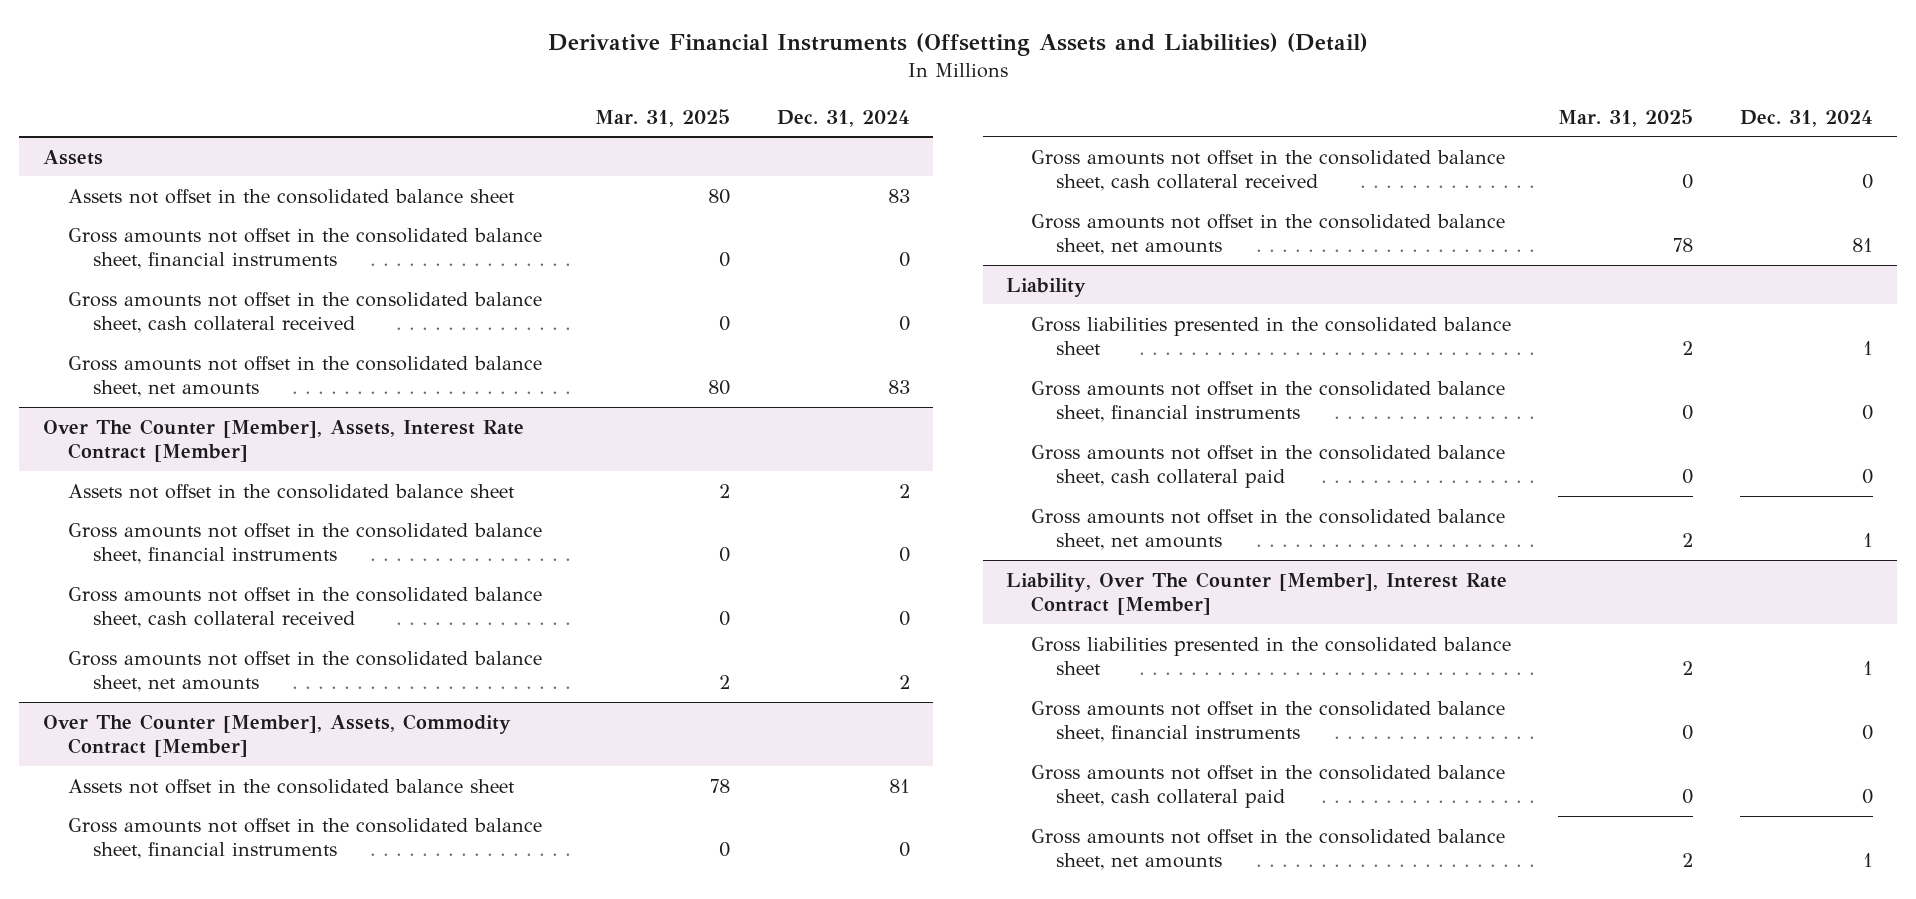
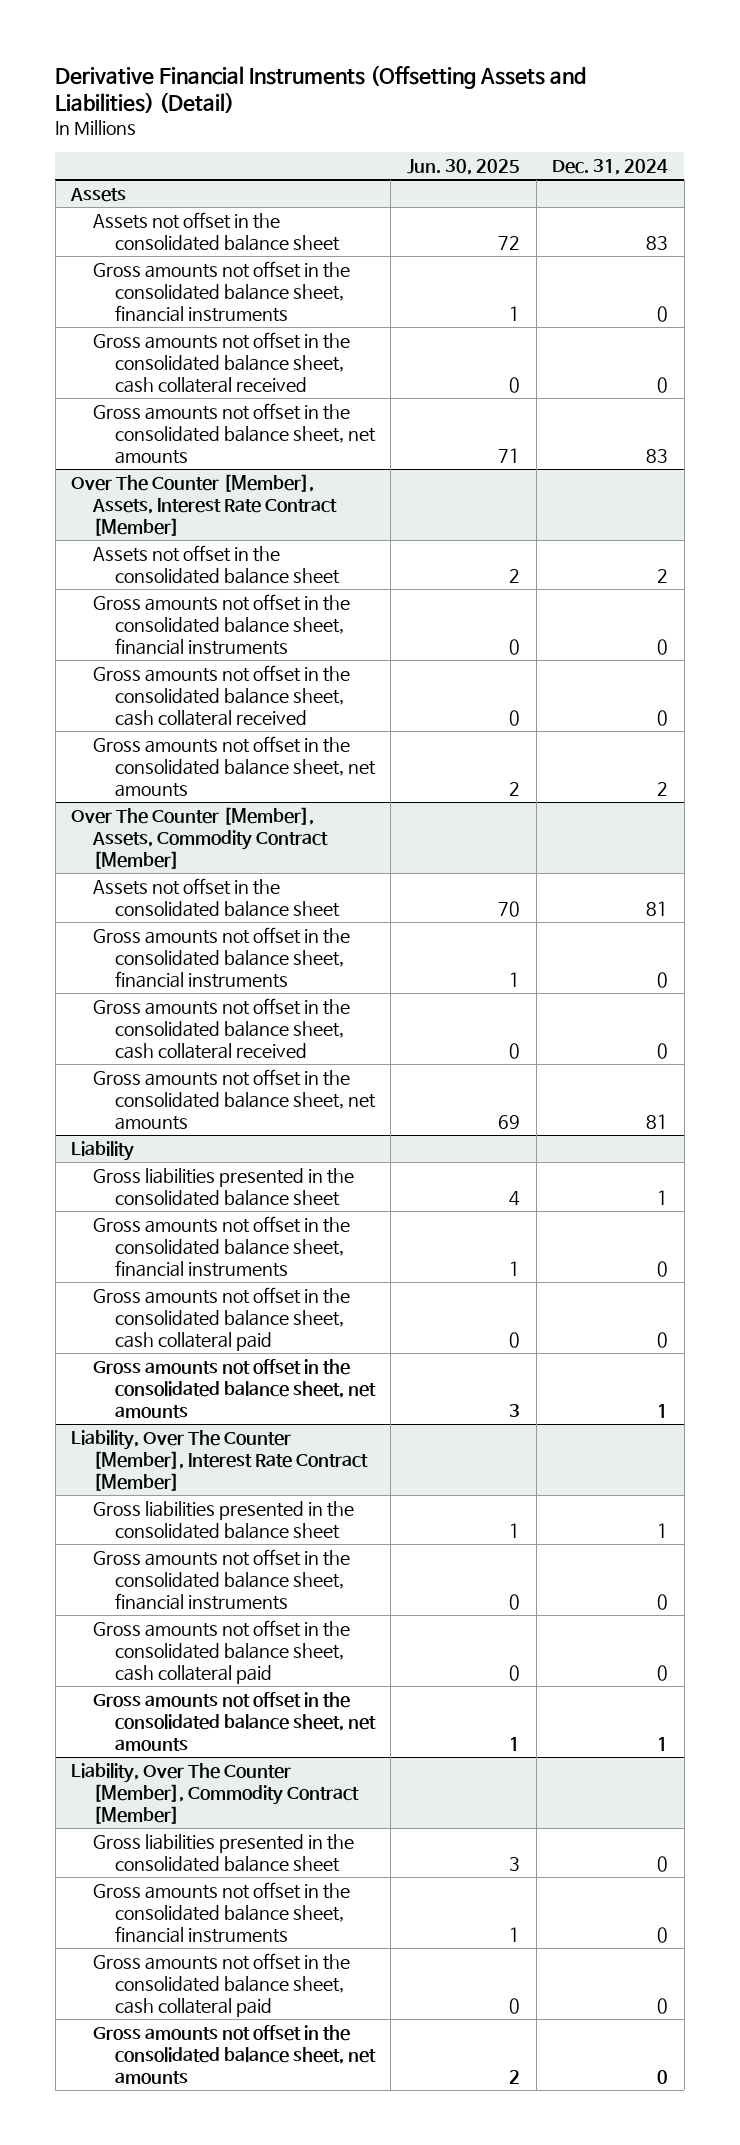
- | Mar. 31, 2025 | Dec. 31, 2024
+ | Jun. 30, 2025 | Dec. 31, 2024
+ Liability, Over The Counter [Member], Commodity Contract [Member]
+ Gross liabilities presented in the consolidated balance sheet | 3 | 0
+ Gross amounts not offset in the consolidated balance sheet, financial instruments | 1 | 0
+ Gross amounts not offset in the consolidated balance sheet, cash collateral paid | 0 | 0
+ Gross amounts not offset in the consolidated balance sheet, net amounts | 2 | 0

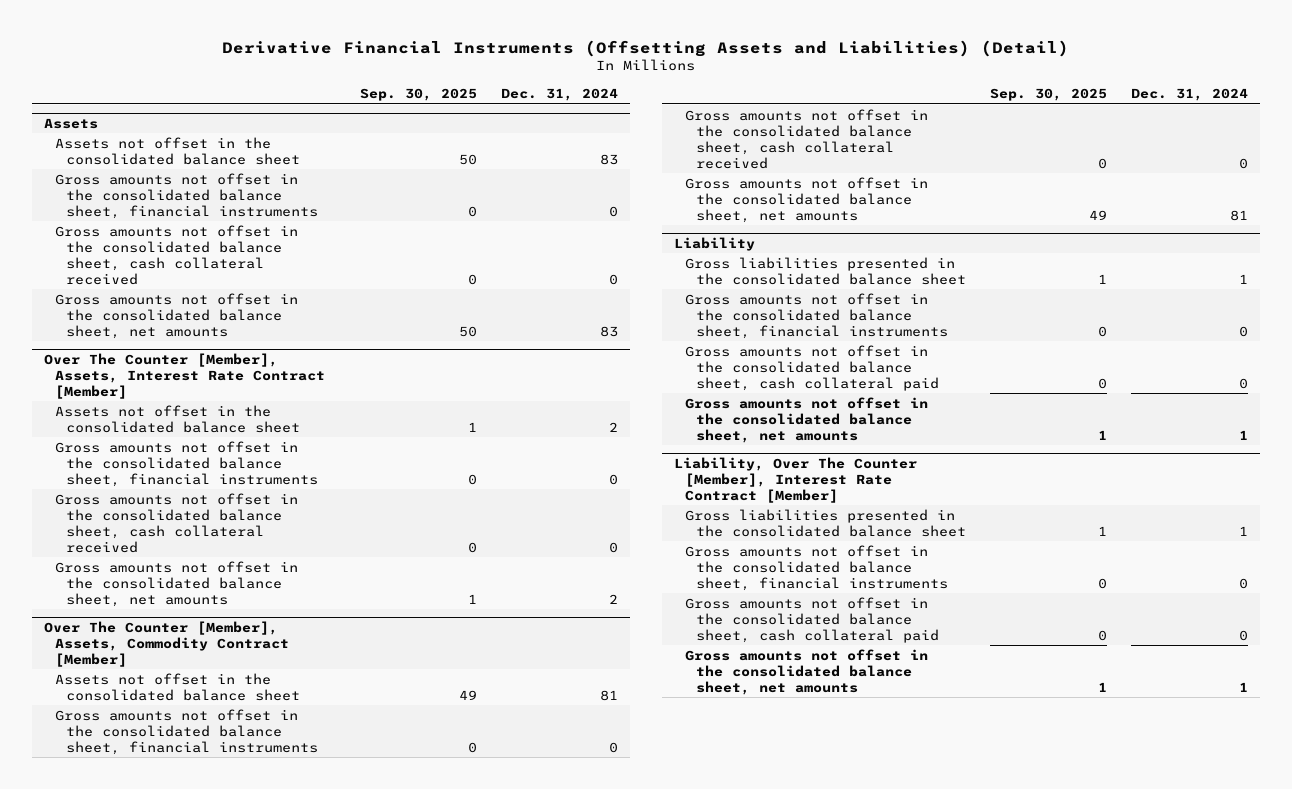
- | Jun. 30, 2025 | Dec. 31, 2024
+ | Sep. 30, 2025 | Dec. 31, 2024
- Liability, Over The Counter [Member], Commodity Contract [Member]
- Gross liabilities presented in the consolidated balance sheet | 3 | 0
- Gross amounts not offset in the consolidated balance sheet, financial instruments | 1 | 0
- Gross amounts not offset in the consolidated balance sheet, cash collateral paid | 0 | 0
- Gross amounts not offset in the consolidated balance sheet, net amounts | 2 | 0

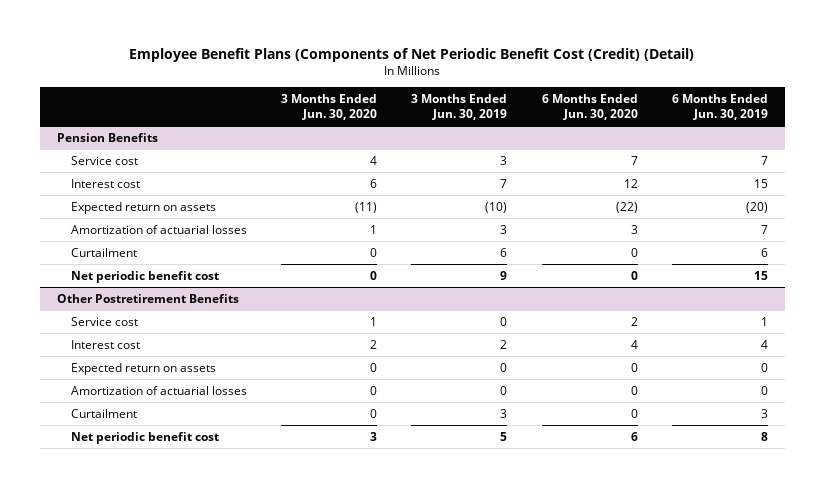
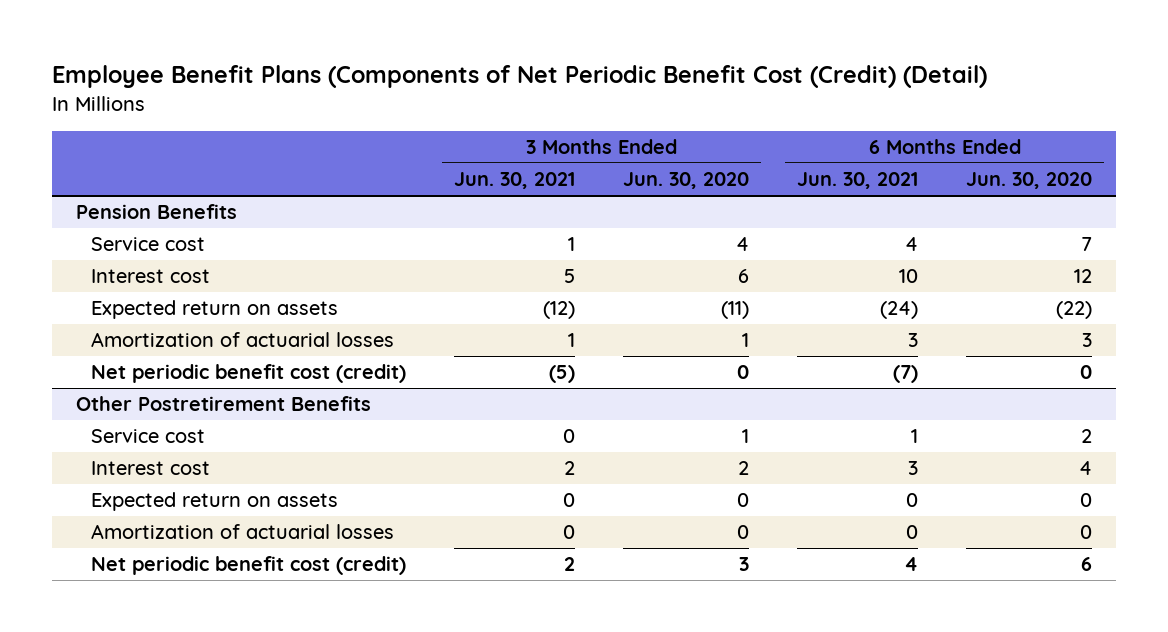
- | 3 Months Ended Jun. 30, 2020 | 3 Months Ended Jun. 30, 2019 | 6 Months Ended Jun. 30, 2020 | 6 Months Ended Jun. 30, 2019
+ | 3 Months Ended Jun. 30, 2021 | 3 Months Ended Jun. 30, 2020 | 6 Months Ended Jun. 30, 2021 | 6 Months Ended Jun. 30, 2020
@ Pension Benefits
- Curtailment | 0 | 6 | 0 | 6
- Net periodic benefit cost | 0 | 9 | 0 | 15
+ Net periodic benefit cost (credit) | (5) | 0 | (7) | 0
@ Other Postretirement Benefits
- Curtailment | 0 | 3 | 0 | 3
- Net periodic benefit cost | 3 | 5 | 6 | 8
+ Net periodic benefit cost (credit) | 2 | 3 | 4 | 6

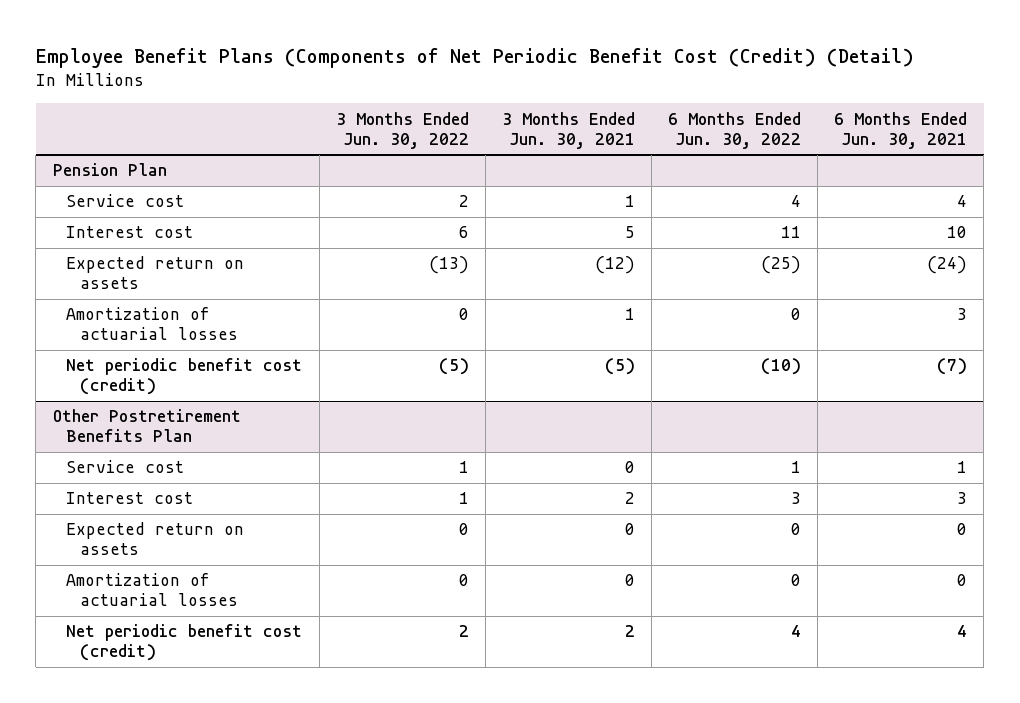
- | 3 Months Ended Jun. 30, 2021 | 3 Months Ended Jun. 30, 2020 | 6 Months Ended Jun. 30, 2021 | 6 Months Ended Jun. 30, 2020
+ | 3 Months Ended Jun. 30, 2022 | 3 Months Ended Jun. 30, 2021 | 6 Months Ended Jun. 30, 2022 | 6 Months Ended Jun. 30, 2021
- Pension Benefits
+ Pension Plan
- Other Postretirement Benefits
+ Other Postretirement Benefits Plan

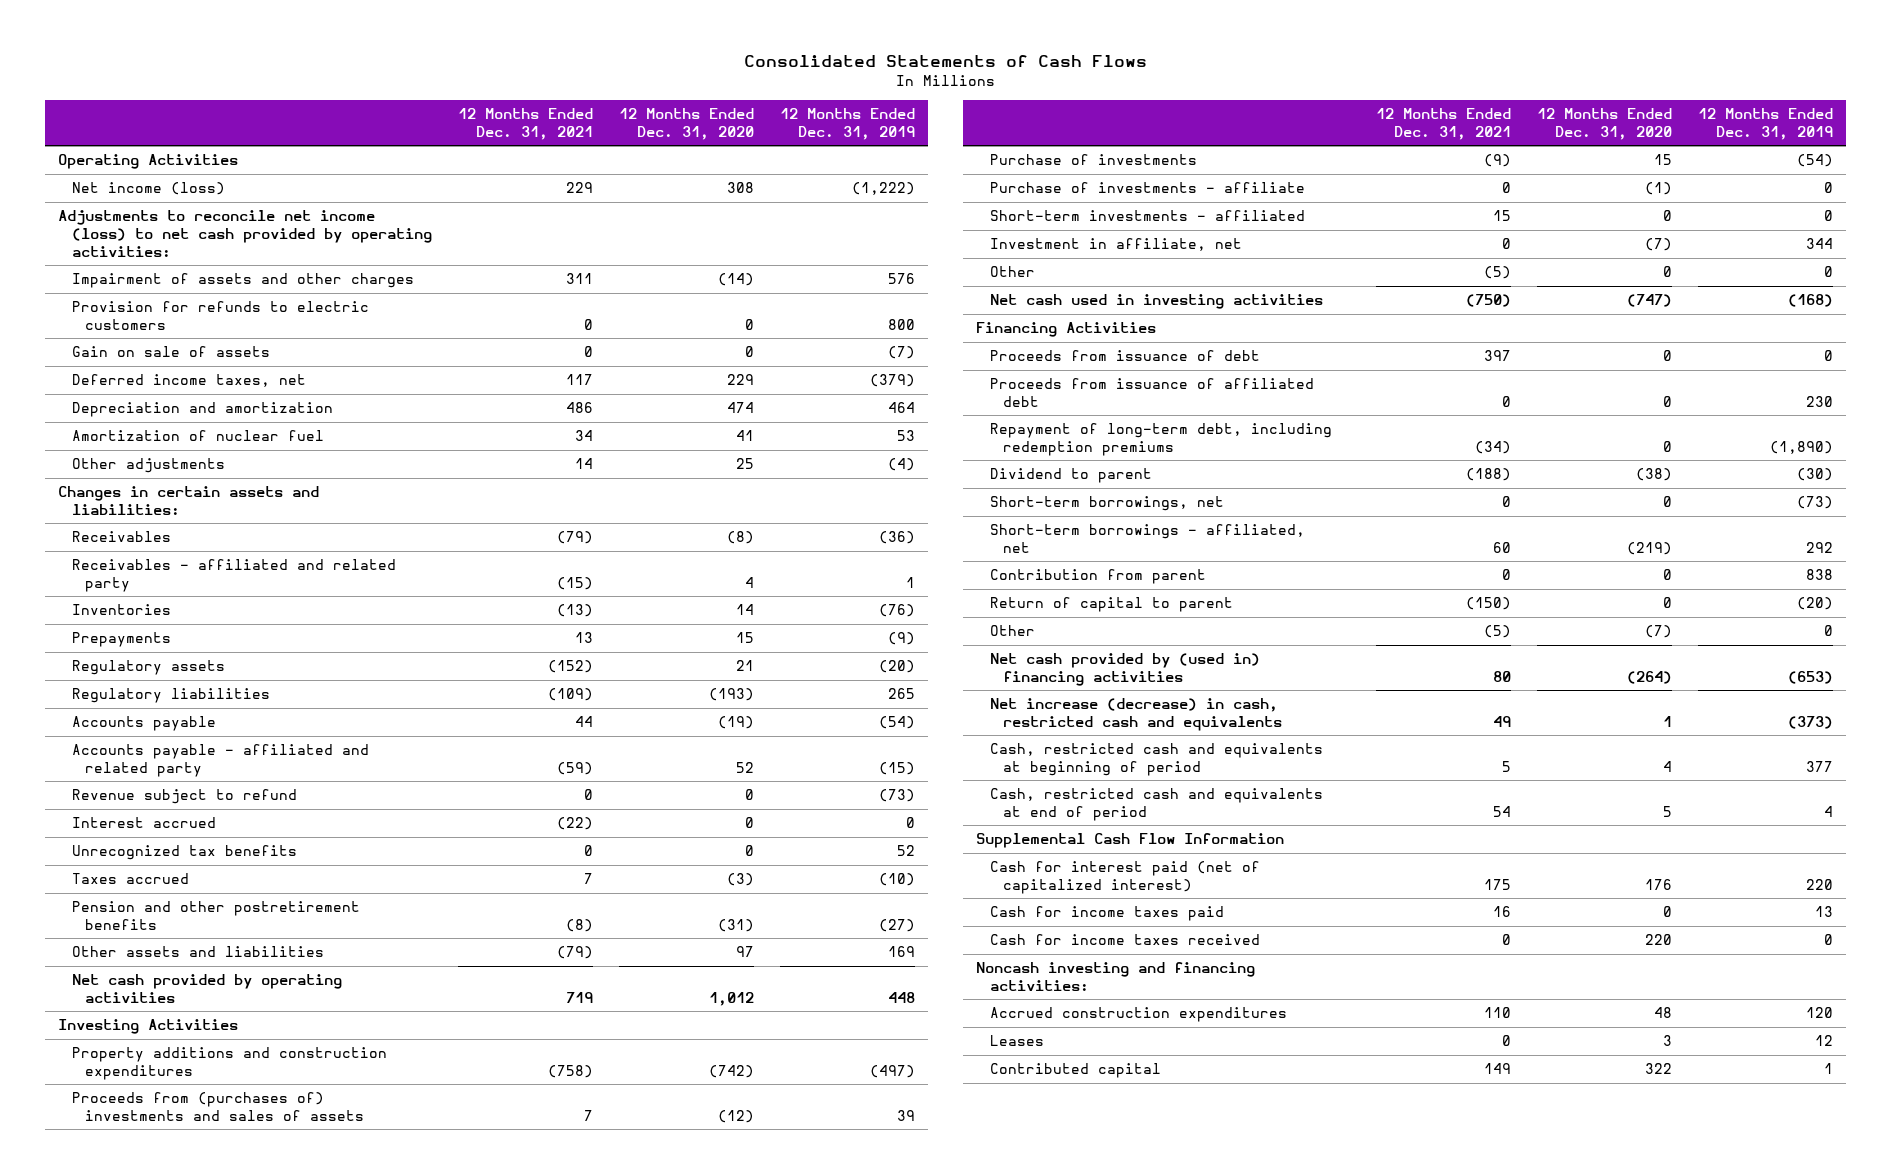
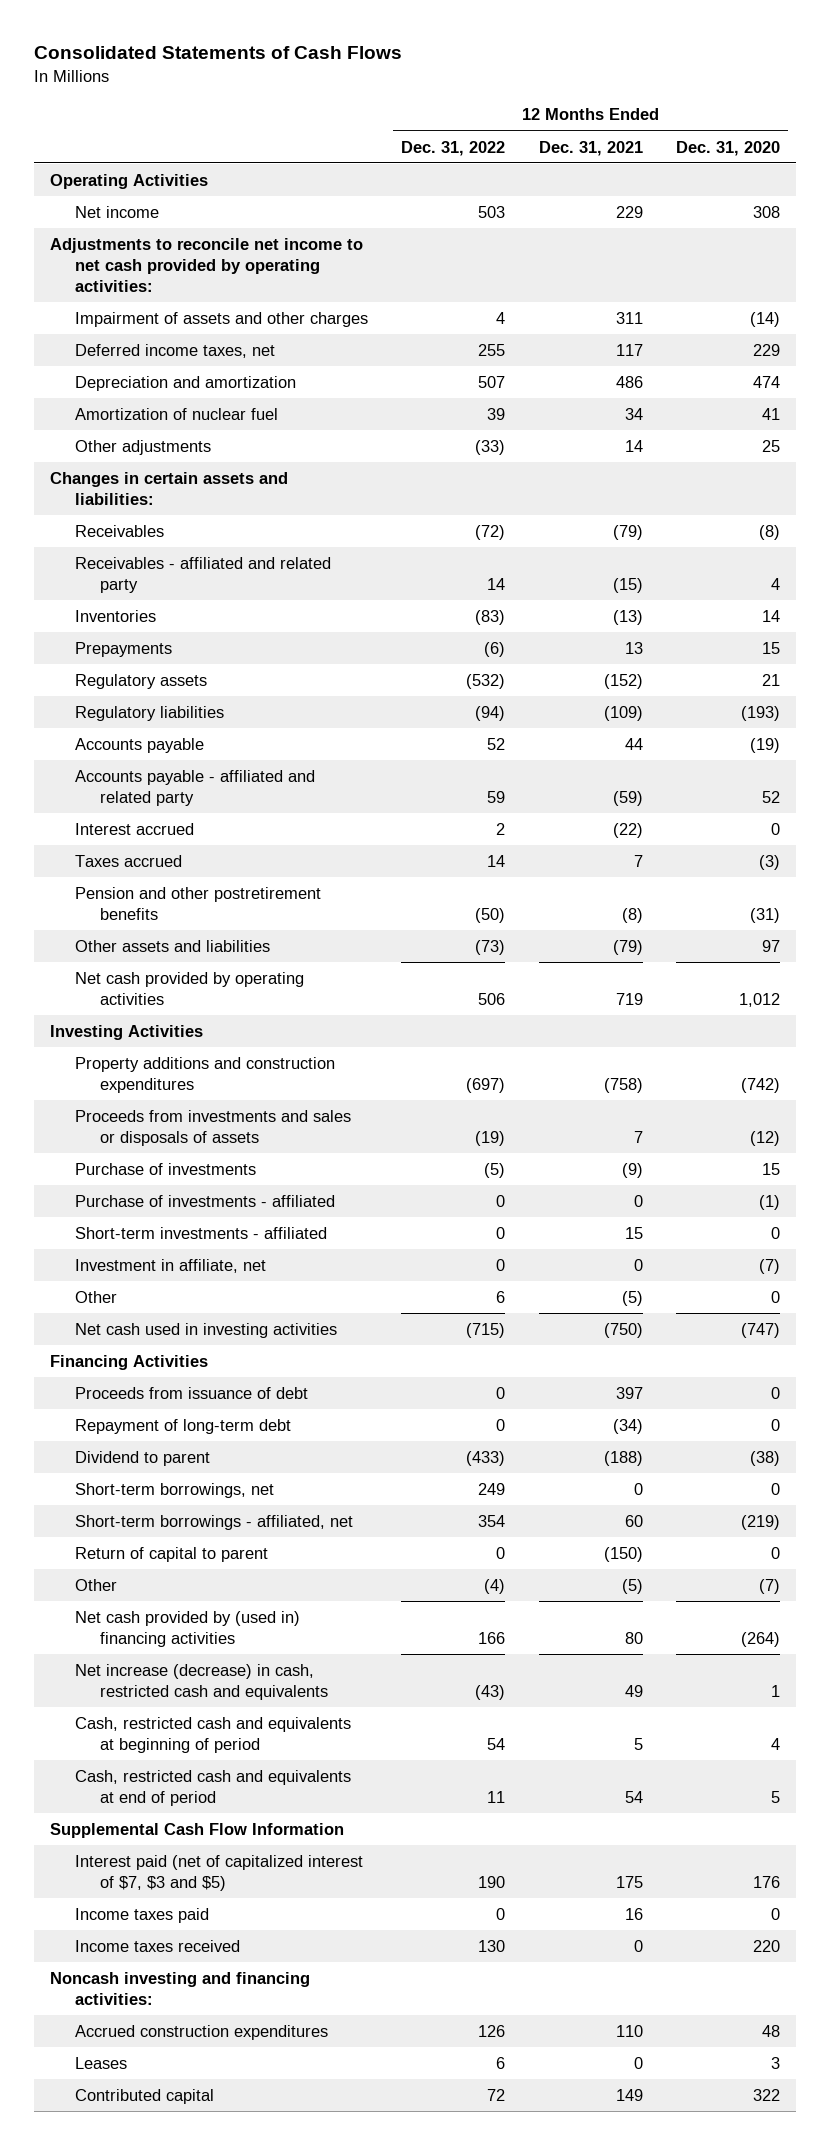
- | 12 Months Ended Dec. 31, 2021 | 12 Months Ended Dec. 31, 2020 | 12 Months Ended Dec. 31, 2019
+ | 12 Months Ended Dec. 31, 2022 | 12 Months Ended Dec. 31, 2021 | 12 Months Ended Dec. 31, 2020
- Net income (loss) | 229 | 308 | (1,222)
- Adjustments to reconcile net income (loss) to net cash provided by operating activities:
+ Net income | 503 | 229 | 308
+ Adjustments to reconcile net income to net cash provided by operating activities:
- Provision for refunds to electric customers | 0 | 0 | 800
- Gain on sale of assets | 0 | 0 | (7)
- Revenue subject to refund | 0 | 0 | (73)
- Unrecognized tax benefits | 0 | 0 | 52
- Proceeds from (purchases of) investments and sales of assets | 7 | (12) | 39
+ Proceeds from investments and sales or disposals of assets | (19) | 7 | (12)
- Purchase of investments - affiliate | 0 | (1) | 0
+ Purchase of investments - affiliated | 0 | 0 | (1)
- Proceeds from issuance of affiliated debt | 0 | 0 | 230
- Repayment of long-term debt, including redemption premiums | (34) | 0 | (1,890)
+ Repayment of long-term debt | 0 | (34) | 0
- Contribution from parent | 0 | 0 | 838
- Cash for interest paid (net of capitalized interest) | 175 | 176 | 220
- Cash for income taxes paid | 16 | 0 | 13
- Cash for income taxes received | 0 | 220 | 0
+ Interest paid (net of capitalized interest of $7, $3 and $5) | 190 | 175 | 176
+ Income taxes paid | 0 | 16 | 0
+ Income taxes received | 130 | 0 | 220

